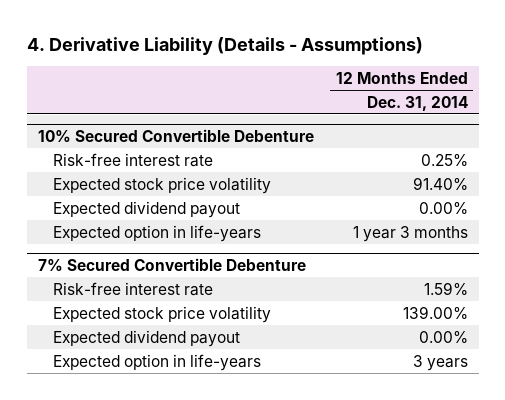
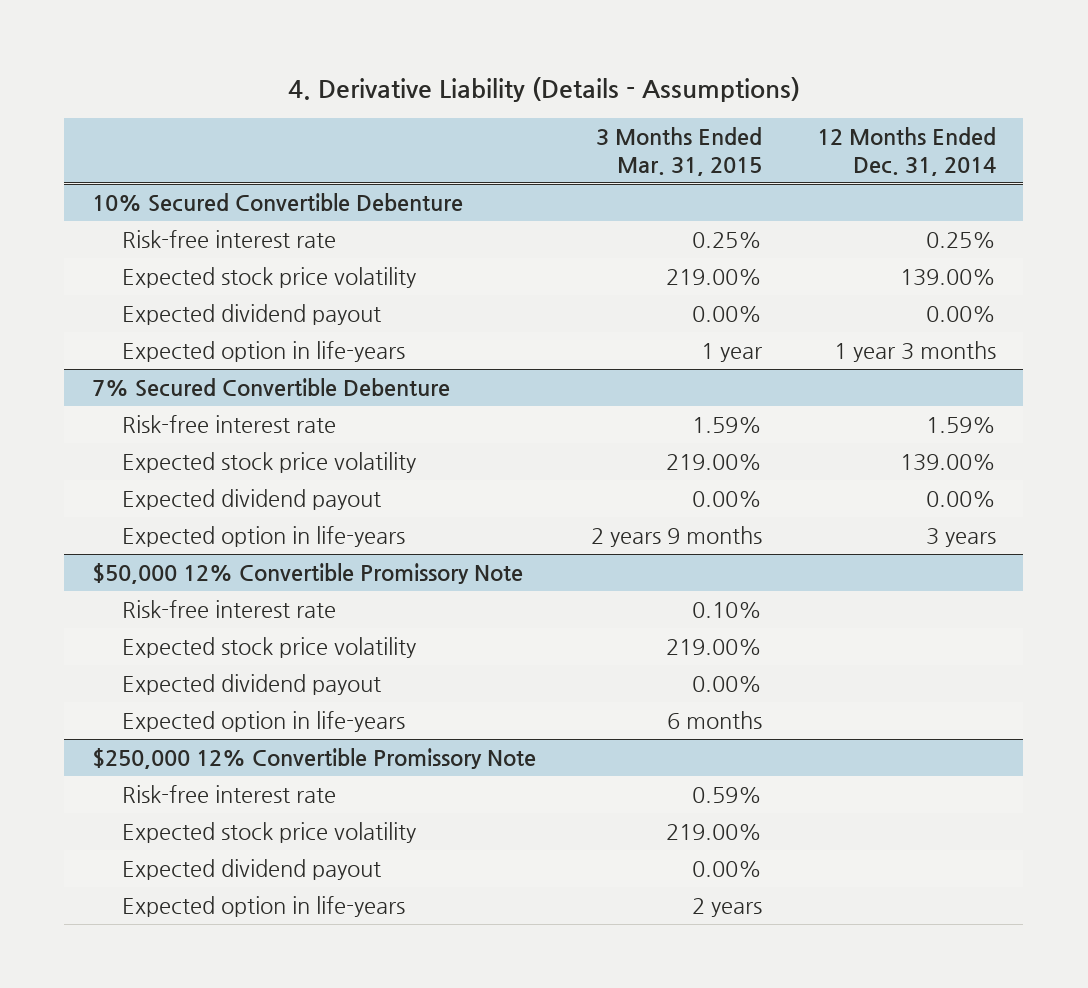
- | 12 Months Ended Dec. 31, 2014
+ | 3 Months Ended Mar. 31, 2015 | 12 Months Ended Dec. 31, 2014
@ 10% Secured Convertible Debenture
- Expected stock price volatility | 91.40%
+ Expected stock price volatility | 219.00% | 139.00%
+ $50,000 12% Convertible Promissory Note
+ Risk-free interest rate | 0.10% |
+ Expected stock price volatility | 219.00% |
+ Expected dividend payout | 0.00% |
+ Expected option in life-years | 6 months |
+ $250,000 12% Convertible Promissory Note
+ Risk-free interest rate | 0.59% |
+ Expected stock price volatility | 219.00% |
+ Expected dividend payout | 0.00% |
+ Expected option in life-years | 2 years |

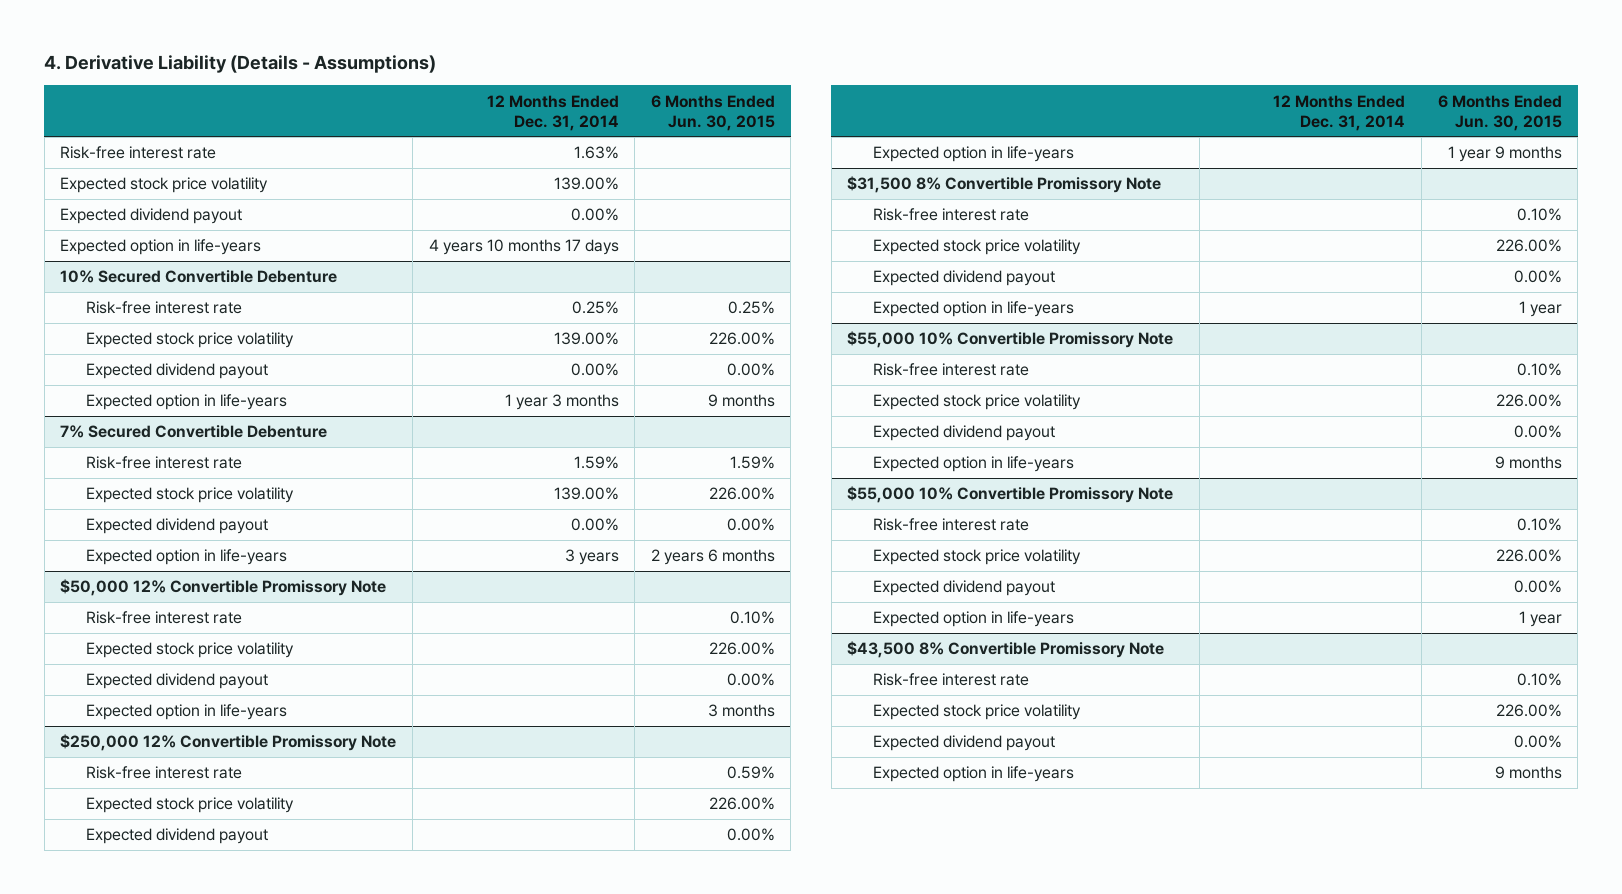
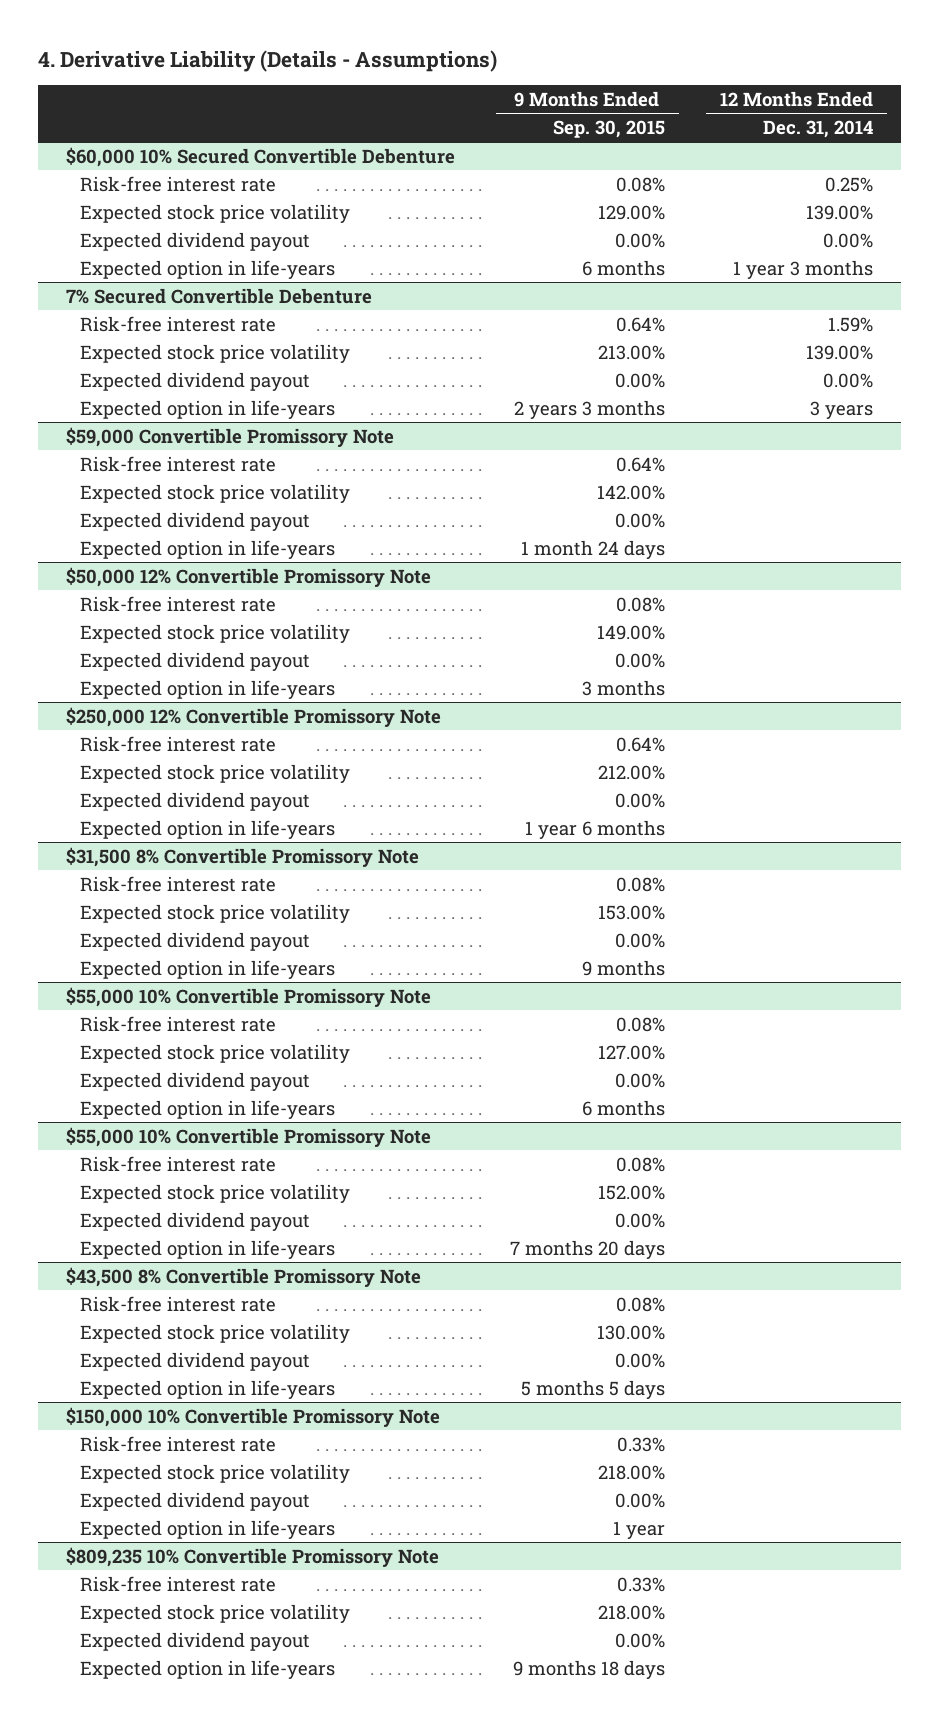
- | 12 Months Ended Dec. 31, 2014 | 6 Months Ended Jun. 30, 2015
+ | 9 Months Ended Sep. 30, 2015 | 12 Months Ended Dec. 31, 2014
- Risk-free interest rate | 1.63% |
- Expected stock price volatility | 139.00% |
- Expected dividend payout | 0.00% |
- Expected option in life-years | 4 years 10 months 17 days |
- 10% Secured Convertible Debenture
+ $60,000 10% Secured Convertible Debenture
+ $59,000 Convertible Promissory Note
+ Risk-free interest rate | 0.64% |
+ Expected stock price volatility | 142.00% |
+ Expected dividend payout | 0.00% |
+ Expected option in life-years | 1 month 24 days |
+ $150,000 10% Convertible Promissory Note
+ Risk-free interest rate | 0.33% |
+ Expected stock price volatility | 218.00% |
+ Expected dividend payout | 0.00% |
+ Expected option in life-years | 1 year |
+ $809,235 10% Convertible Promissory Note
+ Risk-free interest rate | 0.33% |
+ Expected stock price volatility | 218.00% |
+ Expected dividend payout | 0.00% |
+ Expected option in life-years | 9 months 18 days |

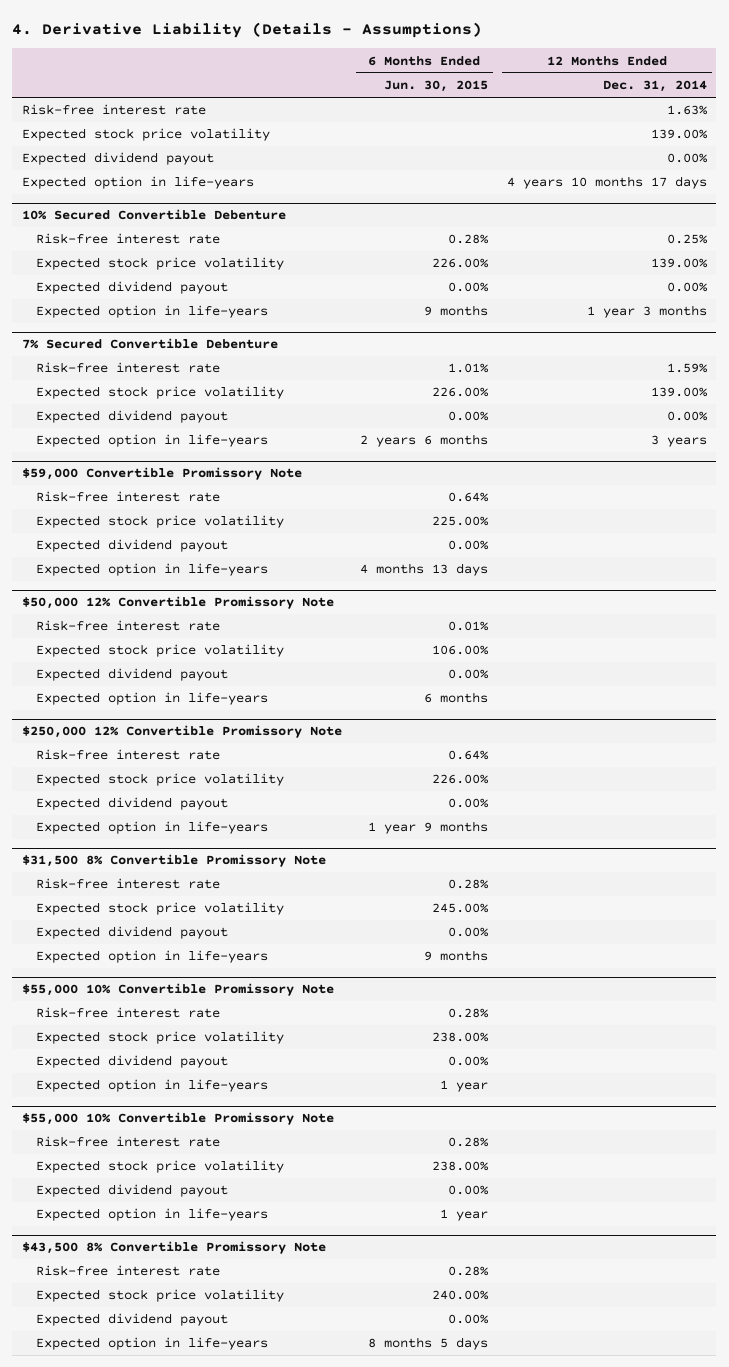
- | 9 Months Ended Sep. 30, 2015 | 12 Months Ended Dec. 31, 2014
+ | 6 Months Ended Jun. 30, 2015 | 12 Months Ended Dec. 31, 2014
- $60,000 10% Secured Convertible Debenture
+ Risk-free interest rate | | 1.63%
+ Expected stock price volatility | | 139.00%
+ Expected dividend payout | | 0.00%
+ Expected option in life-years | | 4 years 10 months 17 days
+ 10% Secured Convertible Debenture
- $150,000 10% Convertible Promissory Note
- Risk-free interest rate | 0.33% |
- Expected stock price volatility | 218.00% |
- Expected dividend payout | 0.00% |
- Expected option in life-years | 1 year |
- $809,235 10% Convertible Promissory Note
- Risk-free interest rate | 0.33% |
- Expected stock price volatility | 218.00% |
- Expected dividend payout | 0.00% |
- Expected option in life-years | 9 months 18 days |

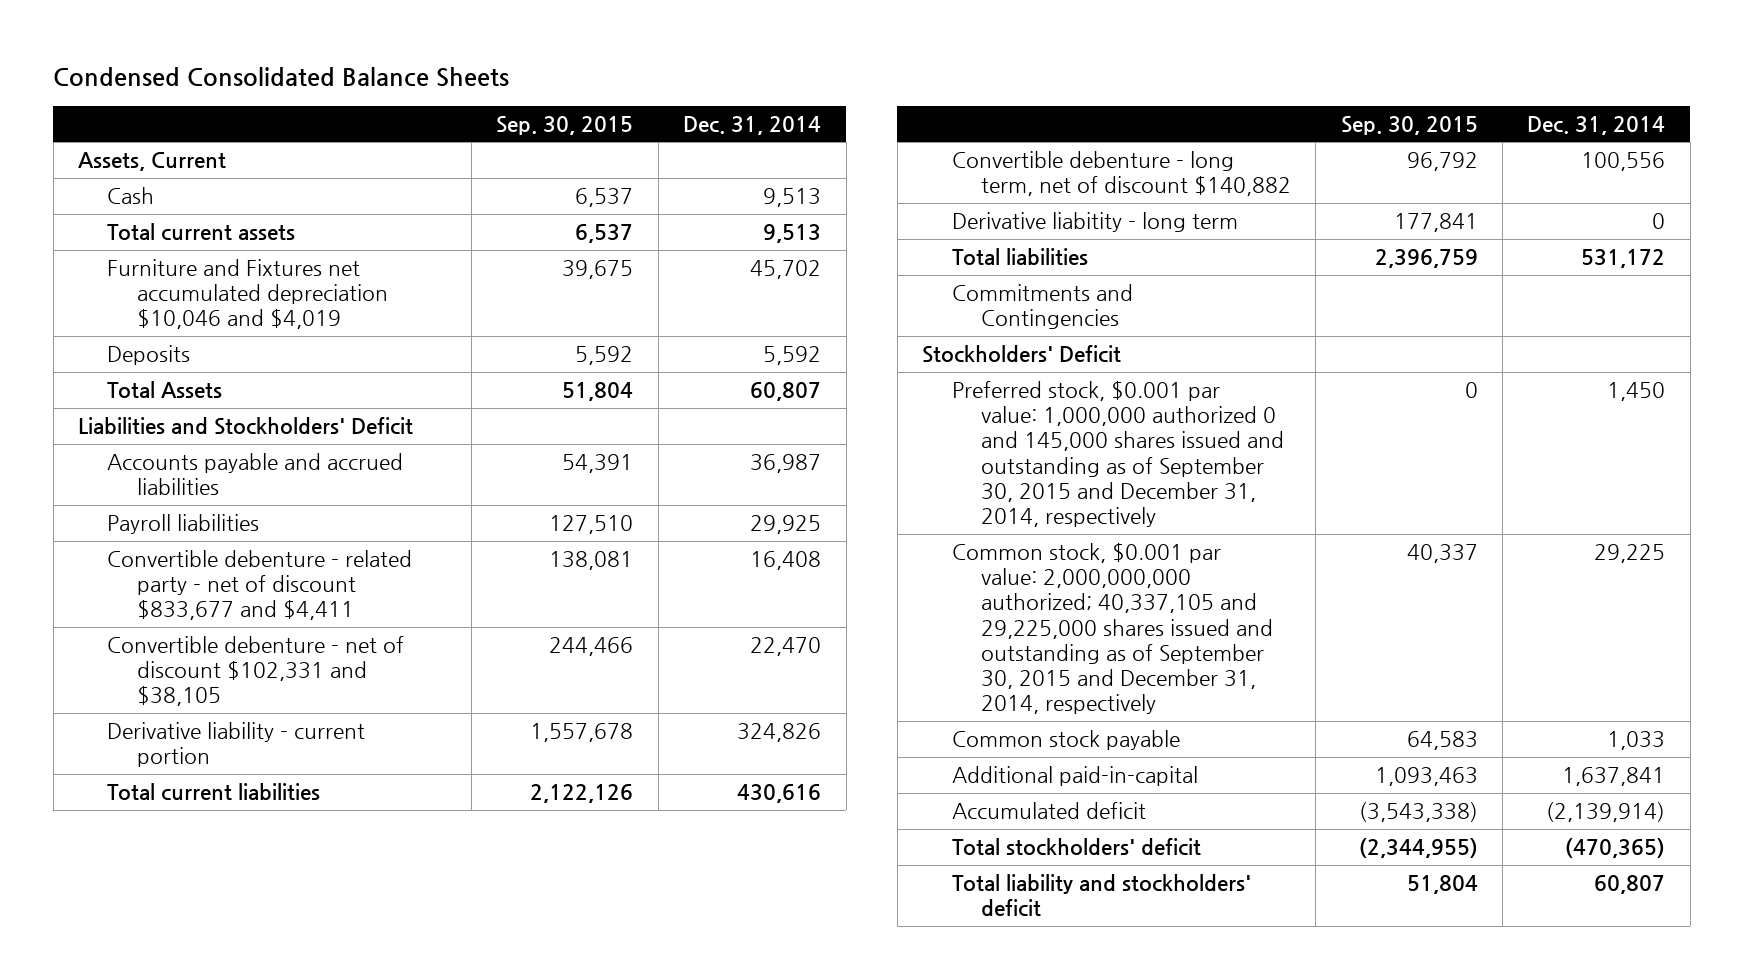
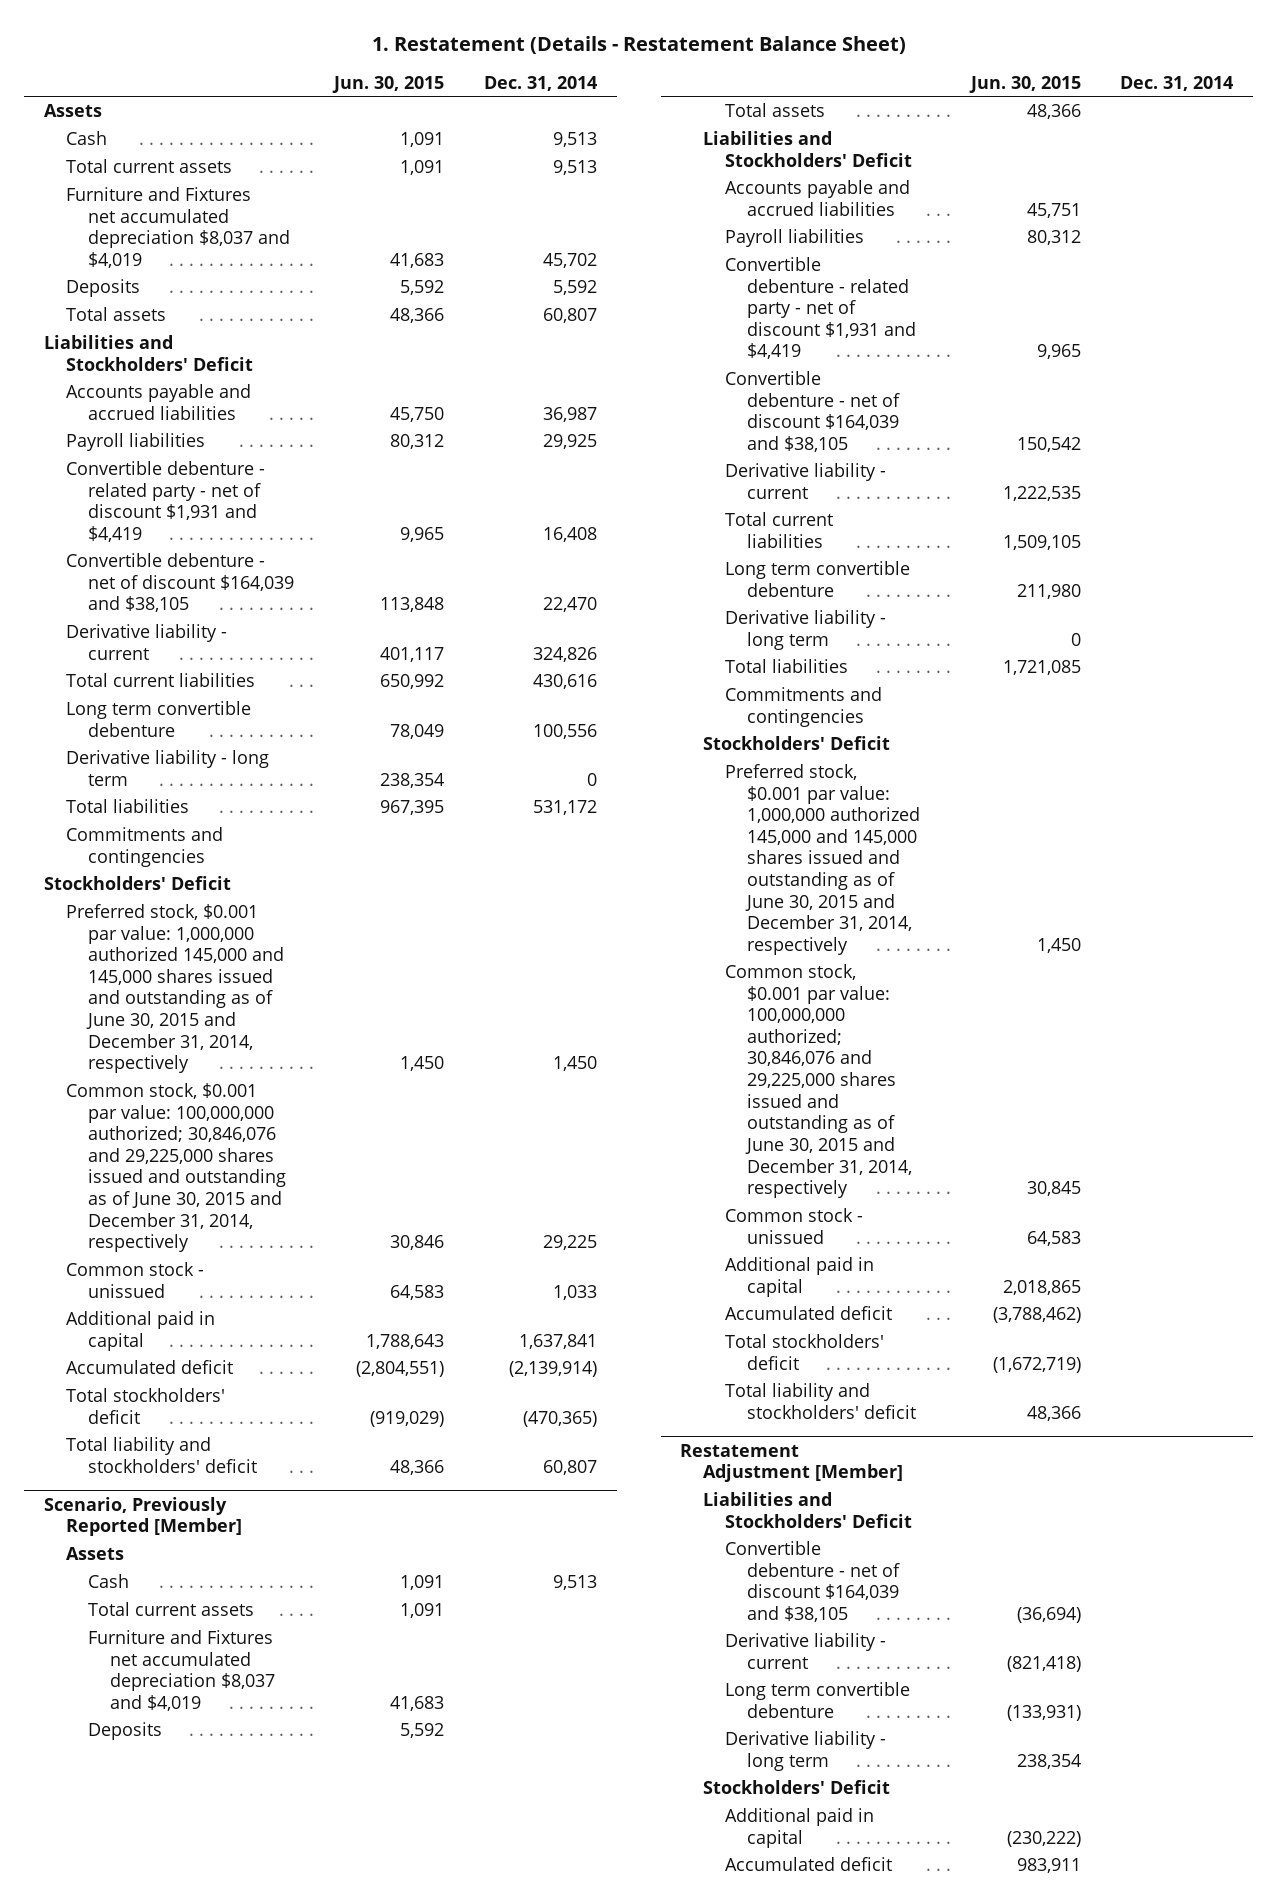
- Condensed Consolidated Balance Sheets
+ 1. Restatement (Details - Restatement Balance Sheet)
- | Sep. 30, 2015 | Dec. 31, 2014
+ | Jun. 30, 2015 | Dec. 31, 2014
- Assets, Current
+ Assets
- Furniture and Fixtures net accumulated depreciation $10,046 and $4,019 | 39,675 | 45,702
+ Furniture and Fixtures net accumulated depreciation $8,037 and $4,019 | 41,683 | 45,702
- Total Assets | 51,804 | 60,807
+ Total assets | 48,366 | 60,807
- Convertible debenture - related party - net of discount $833,677 and $4,411 | 138,081 | 16,408
- Convertible debenture - net of discount $102,331 and $38,105 | 244,466 | 22,470
- Derivative liability - current portion | 1,557,678 | 324,826
+ Convertible debenture - related party - net of discount $1,931 and $4,419 | 9,965 | 16,408
+ Convertible debenture - net of discount $164,039 and $38,105 | 113,848 | 22,470
+ Derivative liability - current | 401,117 | 324,826
- Convertible debenture - long term, net of discount $140,882 | 96,792 | 100,556
- Derivative liabitity - long term | 177,841 | 0
+ Long term convertible debenture | 78,049 | 100,556
+ Derivative liability - long term | 238,354 | 0
- Commitments and Contingencies
+ Commitments and contingencies
- Preferred stock, $0.001 par value: 1,000,000 authorized 0 and 145,000 shares issued and outstanding as of September 30, 2015 and December 31, 2014, respectively | 0 | 1,450
- Common stock, $0.001 par value: 2,000,000,000 authorized; 40,337,105 and 29,225,000 shares issued and outstanding as of September 30, 2015 and December 31, 2014, respectively | 40,337 | 29,225
- Common stock payable | 64,583 | 1,033
- Additional paid-in-capital | 1,093,463 | 1,637,841
+ Preferred stock, $0.001 par value: 1,000,000 authorized 145,000 and 145,000 shares issued and outstanding as of June 30, 2015 and December 31, 2014, respectively | 1,450 | 1,450
+ Common stock, $0.001 par value: 100,000,000 authorized; 30,846,076 and 29,225,000 shares issued and outstanding as of June 30, 2015 and December 31, 2014, respectively | 30,846 | 29,225
+ Common stock - unissued | 64,583 | 1,033
+ Additional paid in capital | 1,788,643 | 1,637,841
+ Scenario, Previously Reported [Member]
+ Assets
+ Cash | 1,091 | 9,513
+ Total current assets | 1,091 |
+ Furniture and Fixtures net accumulated depreciation $8,037 and $4,019 | 41,683 |
+ Deposits | 5,592 |
+ Total assets | 48,366 |
+ Liabilities and Stockholders' Deficit
+ Accounts payable and accrued liabilities | 45,751 |
+ Payroll liabilities | 80,312 |
+ Convertible debenture - related party - net of discount $1,931 and $4,419 | 9,965 |
+ Convertible debenture - net of discount $164,039 and $38,105 | 150,542 |
+ Derivative liability - current | 1,222,535 |
+ Total current liabilities | 1,509,105 |
+ Long term convertible debenture | 211,980 |
+ Derivative liability - long term | 0 |
+ Total liabilities | 1,721,085 |
+ Commitments and contingencies
+ Stockholders' Deficit
+ Preferred stock, $0.001 par value: 1,000,000 authorized 145,000 and 145,000 shares issued and outstanding as of June 30, 2015 and December 31, 2014, respectively | 1,450 |
+ Common stock, $0.001 par value: 100,000,000 authorized; 30,846,076 and 29,225,000 shares issued and outstanding as of June 30, 2015 and December 31, 2014, respectively | 30,845 |
+ Common stock - unissued | 64,583 |
+ Additional paid in capital | 2,018,865 |
+ Accumulated deficit | (3,788,462) |
+ Total stockholders' deficit | (1,672,719) |
+ Total liability and stockholders' deficit | 48,366 |
+ Restatement Adjustment [Member]
+ Liabilities and Stockholders' Deficit
+ Convertible debenture - net of discount $164,039 and $38,105 | (36,694) |
+ Derivative liability - current | (821,418) |
+ Long term convertible debenture | (133,931) |
+ Derivative liability - long term | 238,354 |
+ Stockholders' Deficit
+ Additional paid in capital | (230,222) |
+ Accumulated deficit | 983,911 |

